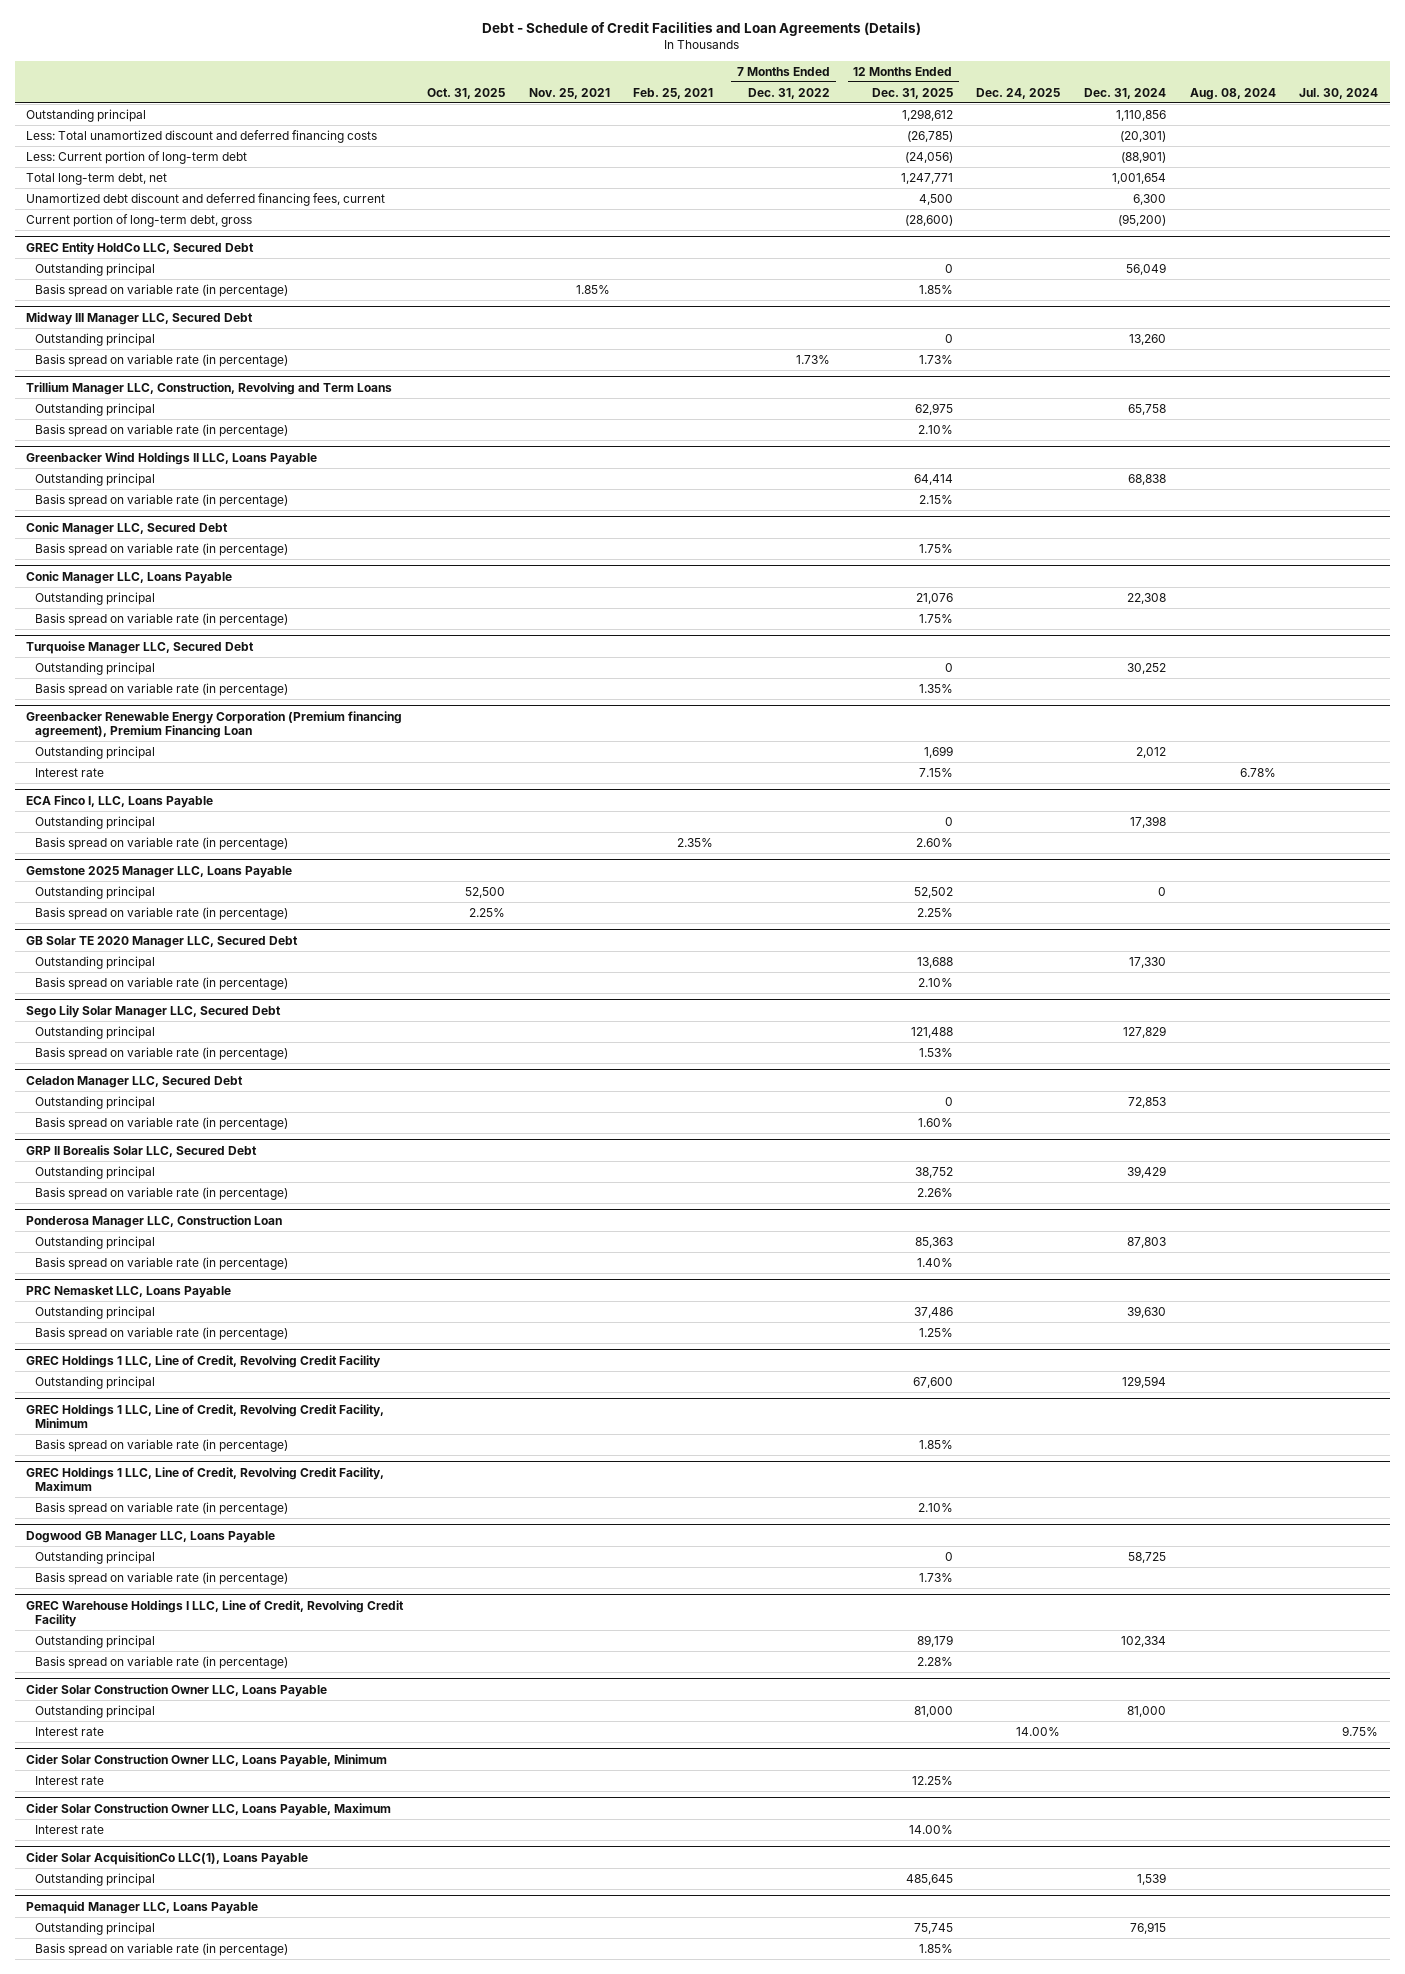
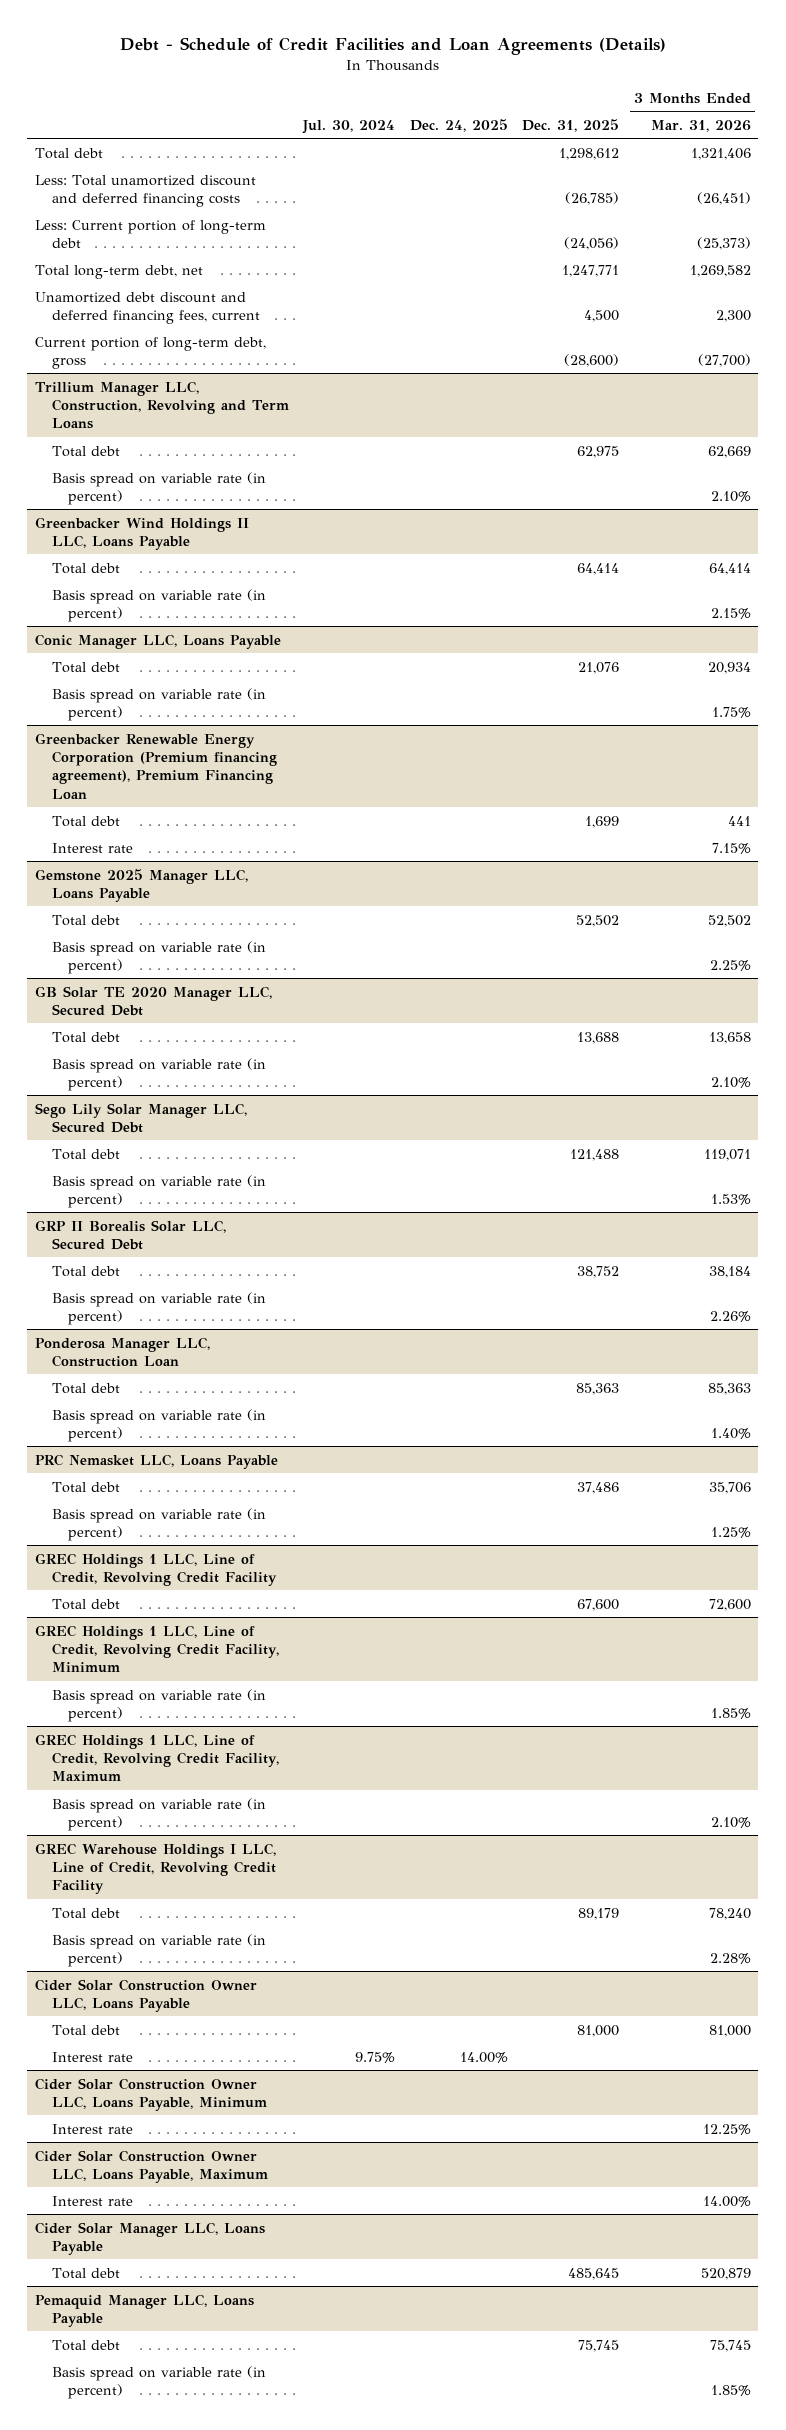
- | Oct. 31, 2025 | Nov. 25, 2021 | Feb. 25, 2021 | 7 Months Ended Dec. 31, 2022 | 12 Months Ended Dec. 31, 2025 | Dec. 24, 2025 | Dec. 31, 2024 | Aug. 08, 2024 | Jul. 30, 2024
+ | Jul. 30, 2024 | Dec. 24, 2025 | Dec. 31, 2025 | 3 Months Ended Mar. 31, 2026
- Outstanding principal | | | | | 1,298,612 | | 1,110,856 | |
+ Total debt | | | 1,298,612 | 1,321,406
- GREC Entity HoldCo LLC, Secured Debt
- Outstanding principal | | | | | 0 | | 56,049 | |
- Basis spread on variable rate (in percentage) | | 1.85% | | | 1.85% | | | |
- Midway III Manager LLC, Secured Debt
- Outstanding principal | | | | | 0 | | 13,260 | |
- Basis spread on variable rate (in percentage) | | | | 1.73% | 1.73% | | | |
@ Trillium Manager LLC, Construction, Revolving and Term Loans
- Outstanding principal | | | | | 62,975 | | 65,758 | |
- Basis spread on variable rate (in percentage) | | | | | 2.10% | | | |
+ Total debt | | | 62,975 | 62,669
+ Basis spread on variable rate (in percent) | | | | 2.10%
@ Greenbacker Wind Holdings II LLC, Loans Payable
- Outstanding principal | | | | | 64,414 | | 68,838 | |
- Basis spread on variable rate (in percentage) | | | | | 2.15% | | | |
- Conic Manager LLC, Secured Debt
- Basis spread on variable rate (in percentage) | | | | | 1.75% | | | |
@ Greenbacker Wind Holdings II LLC, Loans Payable
+ Total debt | | | 64,414 | 64,414
+ Basis spread on variable rate (in percent) | | | | 2.15%
@ Conic Manager LLC, Loans Payable
- Outstanding principal | | | | | 21,076 | | 22,308 | |
- Basis spread on variable rate (in percentage) | | | | | 1.75% | | | |
- Turquoise Manager LLC, Secured Debt
- Outstanding principal | | | | | 0 | | 30,252 | |
- Basis spread on variable rate (in percentage) | | | | | 1.35% | | | |
@ Conic Manager LLC, Loans Payable
+ Total debt | | | 21,076 | 20,934
+ Basis spread on variable rate (in percent) | | | | 1.75%
@ Greenbacker Renewable Energy Corporation (Premium financing agreement), Premium Financing Loan
- Outstanding principal | | | | | 1,699 | | 2,012 | |
+ Total debt | | | 1,699 | 441
- ECA Finco I, LLC, Loans Payable
- Outstanding principal | | | | | 0 | | 17,398 | |
- Basis spread on variable rate (in percentage) | | | 2.35% | | 2.60% | | | |
@ Gemstone 2025 Manager LLC, Loans Payable
- Outstanding principal | 52,500 | | | | 52,502 | | 0 | |
- Basis spread on variable rate (in percentage) | 2.25% | | | | 2.25% | | | |
+ Total debt | | | 52,502 | 52,502
+ Basis spread on variable rate (in percent) | | | | 2.25%
@ GB Solar TE 2020 Manager LLC, Secured Debt
- Outstanding principal | | | | | 13,688 | | 17,330 | |
- Basis spread on variable rate (in percentage) | | | | | 2.10% | | | |
+ Total debt | | | 13,688 | 13,658
+ Basis spread on variable rate (in percent) | | | | 2.10%
@ Sego Lily Solar Manager LLC, Secured Debt
- Outstanding principal | | | | | 121,488 | | 127,829 | |
- Basis spread on variable rate (in percentage) | | | | | 1.53% | | | |
- Celadon Manager LLC, Secured Debt
- Outstanding principal | | | | | 0 | | 72,853 | |
- Basis spread on variable rate (in percentage) | | | | | 1.60% | | | |
@ Sego Lily Solar Manager LLC, Secured Debt
+ Total debt | | | 121,488 | 119,071
+ Basis spread on variable rate (in percent) | | | | 1.53%
@ GRP II Borealis Solar LLC, Secured Debt
- Outstanding principal | | | | | 38,752 | | 39,429 | |
- Basis spread on variable rate (in percentage) | | | | | 2.26% | | | |
+ Total debt | | | 38,752 | 38,184
+ Basis spread on variable rate (in percent) | | | | 2.26%
@ Ponderosa Manager LLC, Construction Loan
- Outstanding principal | | | | | 85,363 | | 87,803 | |
- Basis spread on variable rate (in percentage) | | | | | 1.40% | | | |
+ Total debt | | | 85,363 | 85,363
+ Basis spread on variable rate (in percent) | | | | 1.40%
@ PRC Nemasket LLC, Loans Payable
- Outstanding principal | | | | | 37,486 | | 39,630 | |
- Basis spread on variable rate (in percentage) | | | | | 1.25% | | | |
+ Total debt | | | 37,486 | 35,706
+ Basis spread on variable rate (in percent) | | | | 1.25%
@ GREC Holdings 1 LLC, Line of Credit, Revolving Credit Facility
- Outstanding principal | | | | | 67,600 | | 129,594 | |
+ Total debt | | | 67,600 | 72,600
@ GREC Holdings 1 LLC, Line of Credit, Revolving Credit Facility, Minimum
- Basis spread on variable rate (in percentage) | | | | | 1.85% | | | |
+ Basis spread on variable rate (in percent) | | | | 1.85%
@ GREC Holdings 1 LLC, Line of Credit, Revolving Credit Facility, Maximum
- Basis spread on variable rate (in percentage) | | | | | 2.10% | | | |
- Dogwood GB Manager LLC, Loans Payable
- Outstanding principal | | | | | 0 | | 58,725 | |
- Basis spread on variable rate (in percentage) | | | | | 1.73% | | | |
@ GREC Holdings 1 LLC, Line of Credit, Revolving Credit Facility, Maximum
+ Basis spread on variable rate (in percent) | | | | 2.10%
@ GREC Warehouse Holdings I LLC, Line of Credit, Revolving Credit Facility
- Outstanding principal | | | | | 89,179 | | 102,334 | |
- Basis spread on variable rate (in percentage) | | | | | 2.28% | | | |
+ Total debt | | | 89,179 | 78,240
+ Basis spread on variable rate (in percent) | | | | 2.28%
@ Cider Solar Construction Owner LLC, Loans Payable
- Outstanding principal | | | | | 81,000 | | 81,000 | |
+ Total debt | | | 81,000 | 81,000
- Cider Solar AcquisitionCo LLC(1), Loans Payable
- Outstanding principal | | | | | 485,645 | | 1,539 | |
+ Cider Solar Manager LLC, Loans Payable
+ Total debt | | | 485,645 | 520,879
@ Pemaquid Manager LLC, Loans Payable
- Outstanding principal | | | | | 75,745 | | 76,915 | |
- Basis spread on variable rate (in percentage) | | | | | 1.85% | | | |
+ Total debt | | | 75,745 | 75,745
+ Basis spread on variable rate (in percent) | | | | 1.85%

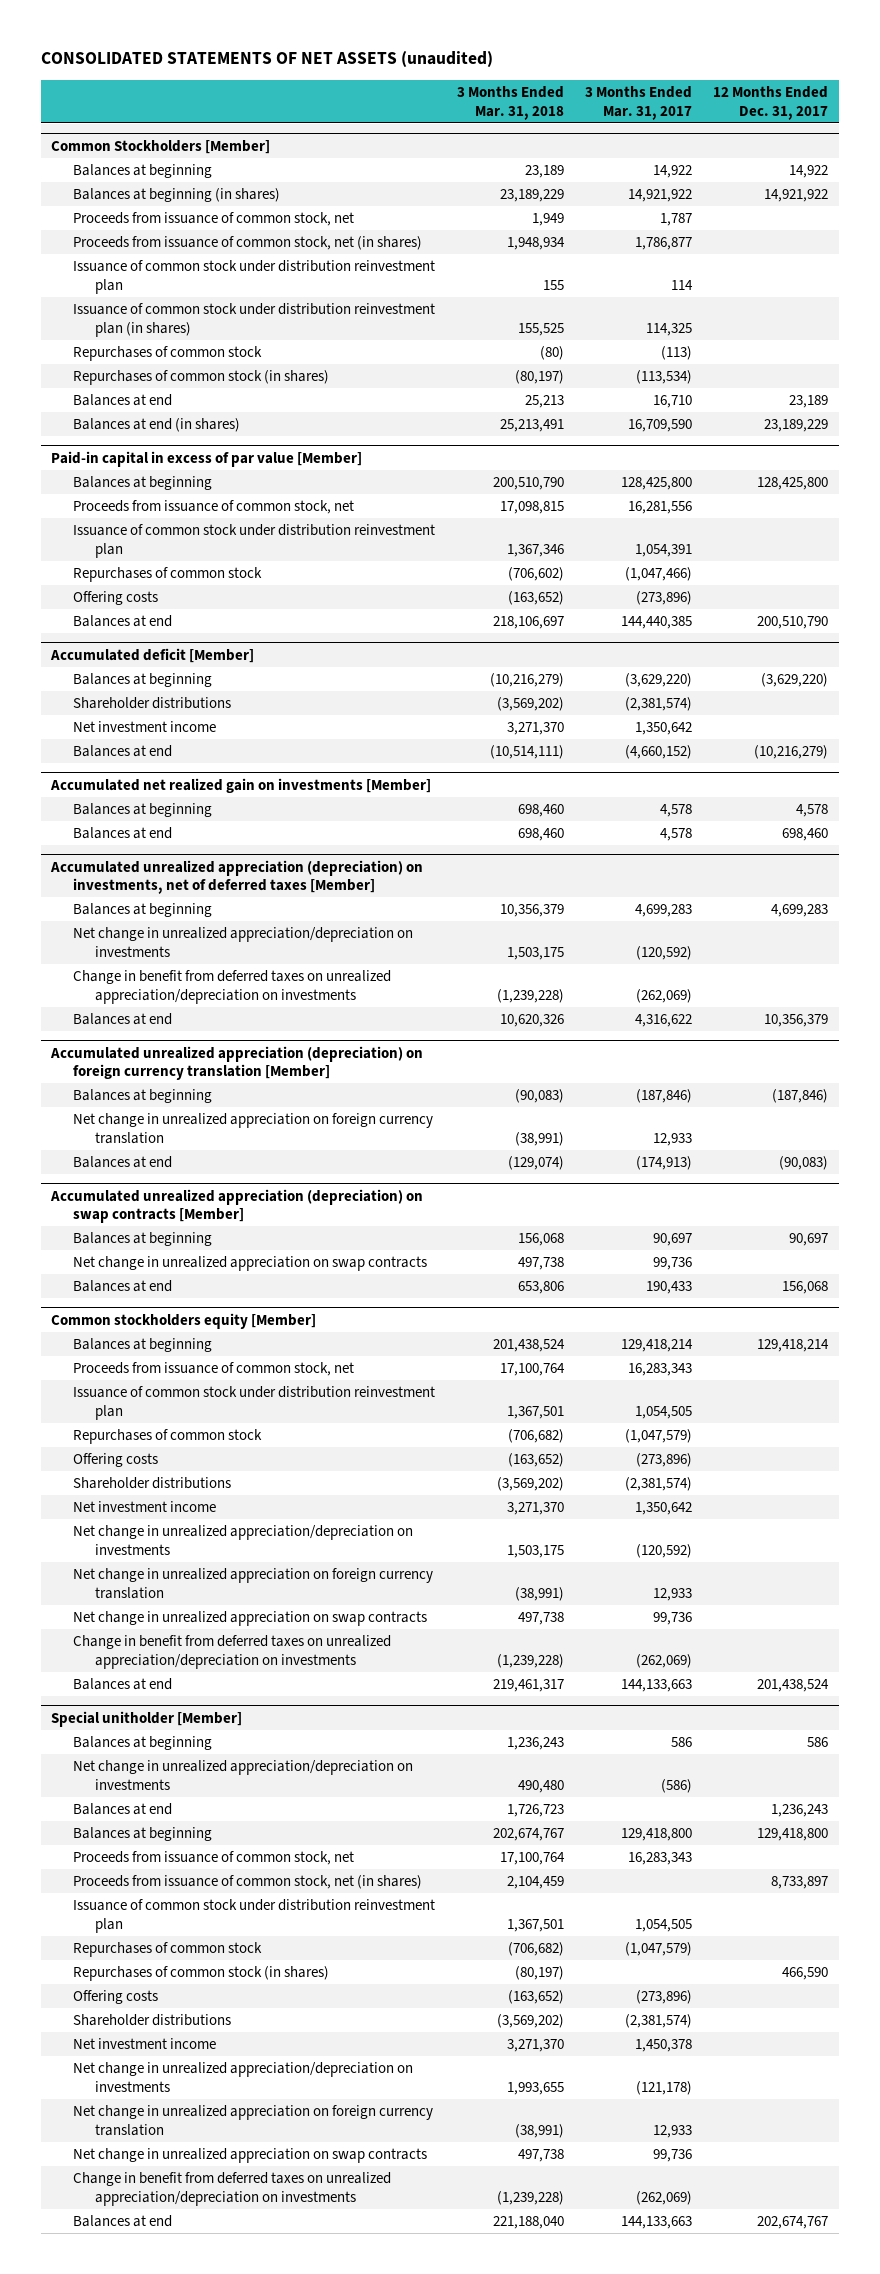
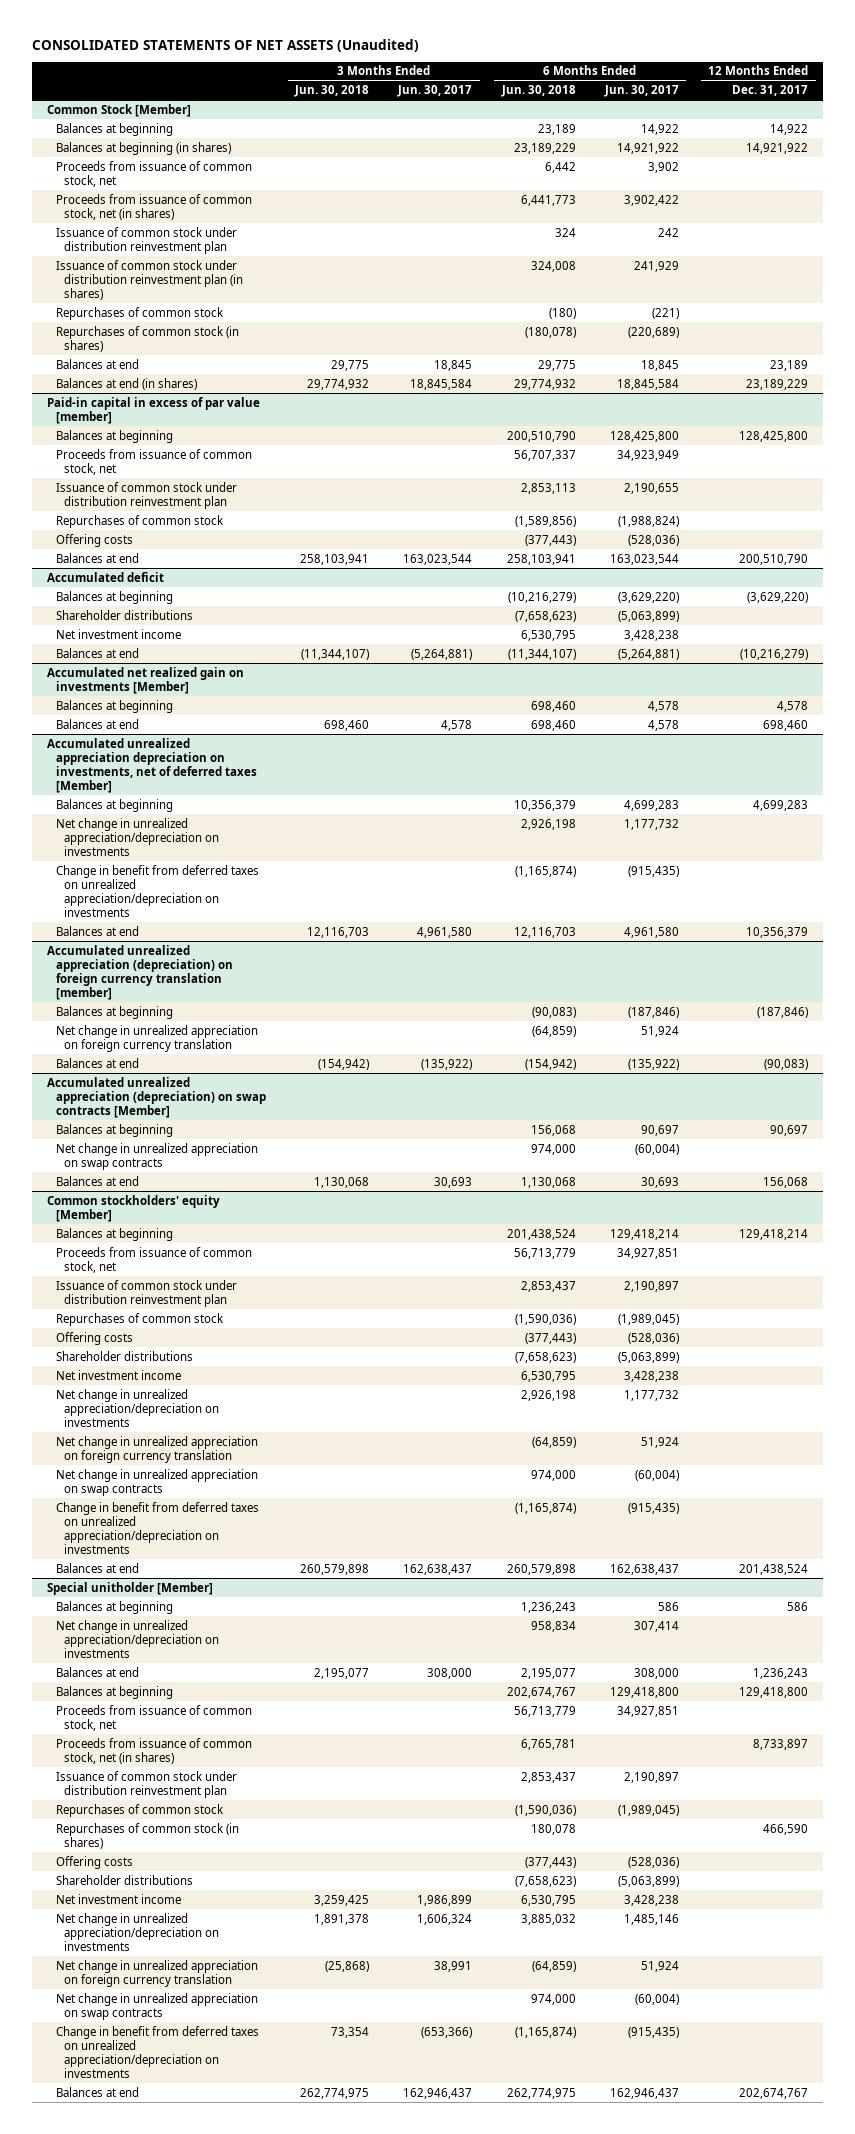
- CONSOLIDATED STATEMENTS OF NET ASSETS (unaudited)
+ CONSOLIDATED STATEMENTS OF NET ASSETS (Unaudited)
- | 3 Months Ended Mar. 31, 2018 | 3 Months Ended Mar. 31, 2017 | 12 Months Ended Dec. 31, 2017
+ | 3 Months Ended Jun. 30, 2018 | 3 Months Ended Jun. 30, 2017 | 6 Months Ended Jun. 30, 2018 | 6 Months Ended Jun. 30, 2017 | 12 Months Ended Dec. 31, 2017
- Common Stockholders [Member]
+ Common Stock [Member]
- Paid-in capital in excess of par value [Member]
+ Paid-in capital in excess of par value [member]
- Accumulated deficit [Member]
+ Accumulated deficit
- Accumulated unrealized appreciation (depreciation) on investments, net of deferred taxes [Member]
+ Accumulated unrealized appreciation depreciation on investments, net of deferred taxes [Member]
- Accumulated unrealized appreciation (depreciation) on foreign currency translation [Member]
+ Accumulated unrealized appreciation (depreciation) on foreign currency translation [member]
- Common stockholders equity [Member]
+ Common stockholders' equity [Member]

